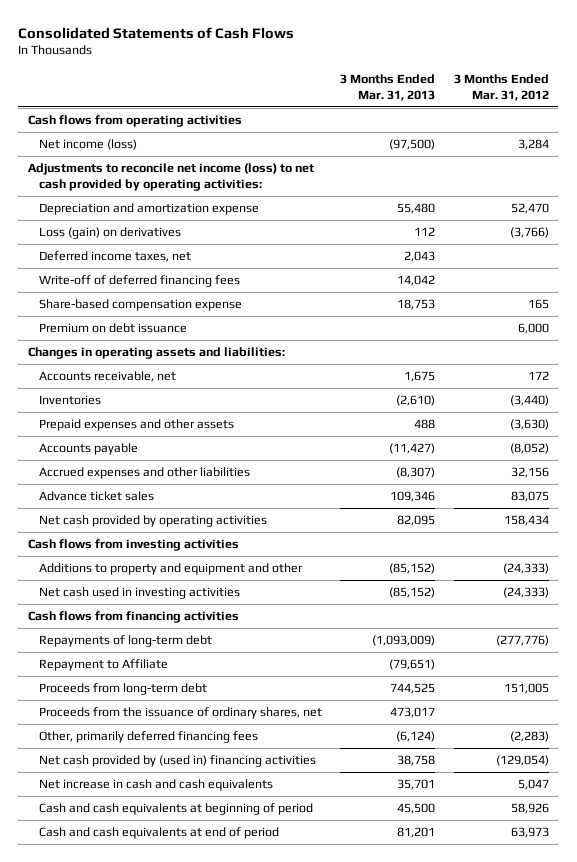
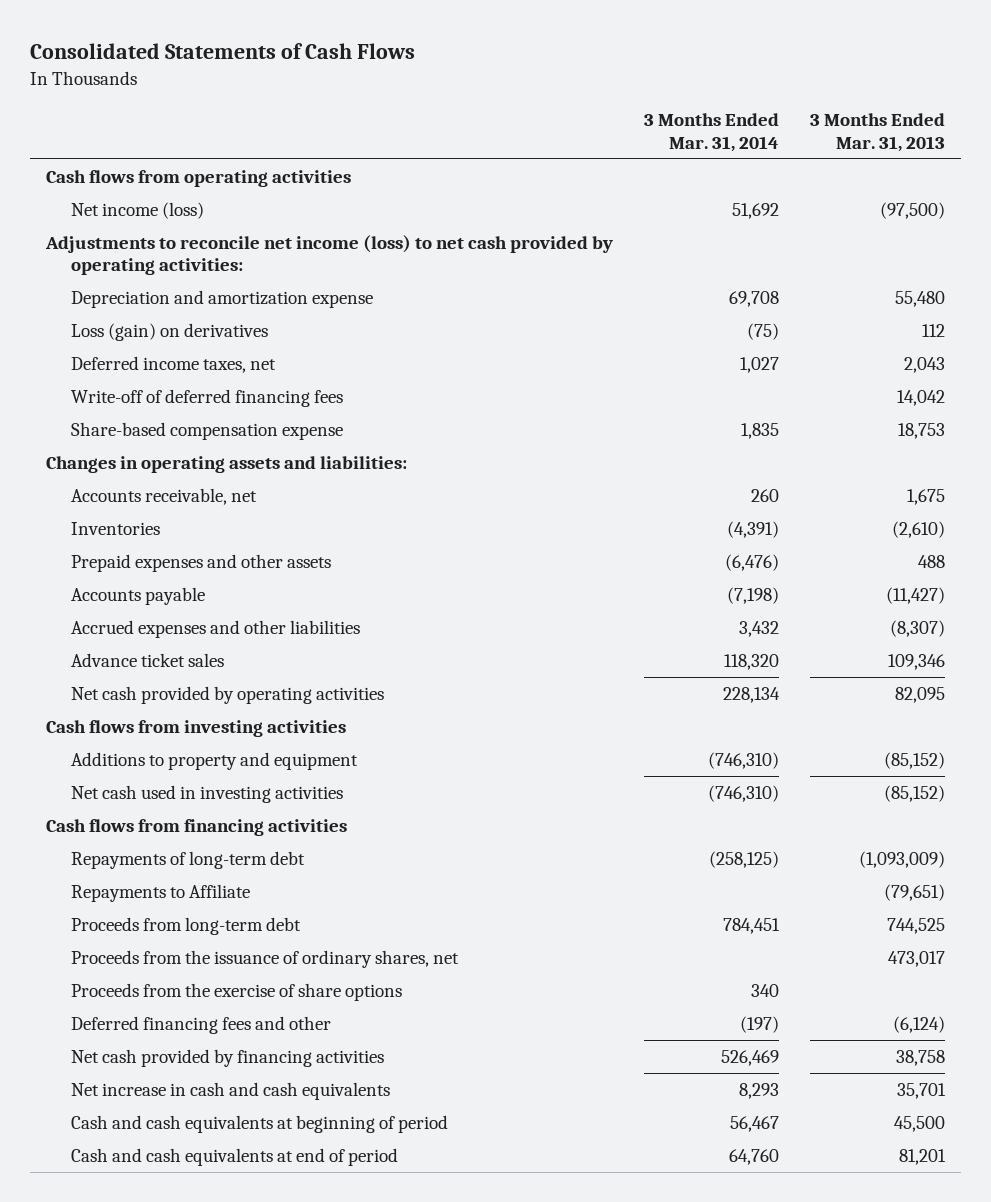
- | 3 Months Ended Mar. 31, 2013 | 3 Months Ended Mar. 31, 2012
+ | 3 Months Ended Mar. 31, 2014 | 3 Months Ended Mar. 31, 2013
- Premium on debt issuance | | 6,000
- Additions to property and equipment and other | (85,152) | (24,333)
+ Additions to property and equipment | (746,310) | (85,152)
- Repayment to Affiliate | (79,651) |
+ Repayments to Affiliate | | (79,651)
- Other, primarily deferred financing fees | (6,124) | (2,283)
- Net cash provided by (used in) financing activities | 38,758 | (129,054)
+ Proceeds from the exercise of share options | 340 |
+ Deferred financing fees and other | (197) | (6,124)
+ Net cash provided by financing activities | 526,469 | 38,758

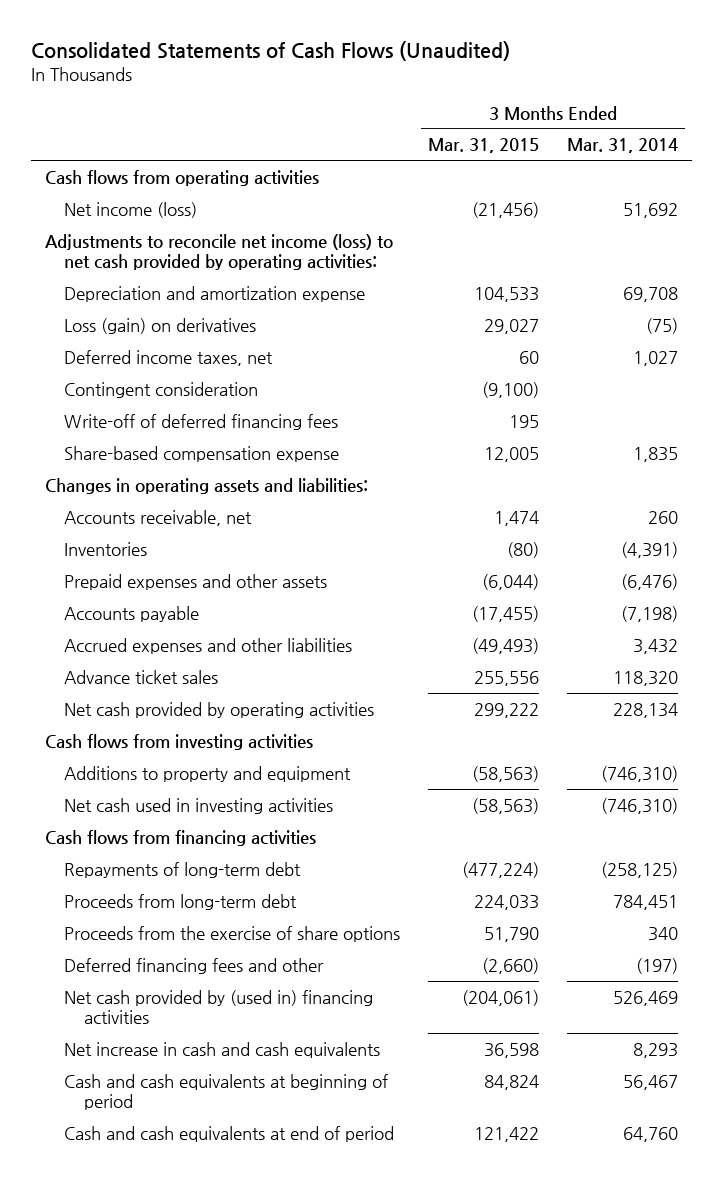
- Consolidated Statements of Cash Flows
+ Consolidated Statements of Cash Flows (Unaudited)
- | 3 Months Ended Mar. 31, 2014 | 3 Months Ended Mar. 31, 2013
+ | 3 Months Ended Mar. 31, 2015 | 3 Months Ended Mar. 31, 2014
+ Contingent consideration | (9,100) |
- Repayments to Affiliate | | (79,651)
- Proceeds from the issuance of ordinary shares, net | | 473,017
- Net cash provided by financing activities | 526,469 | 38,758
+ Net cash provided by (used in) financing activities | (204,061) | 526,469

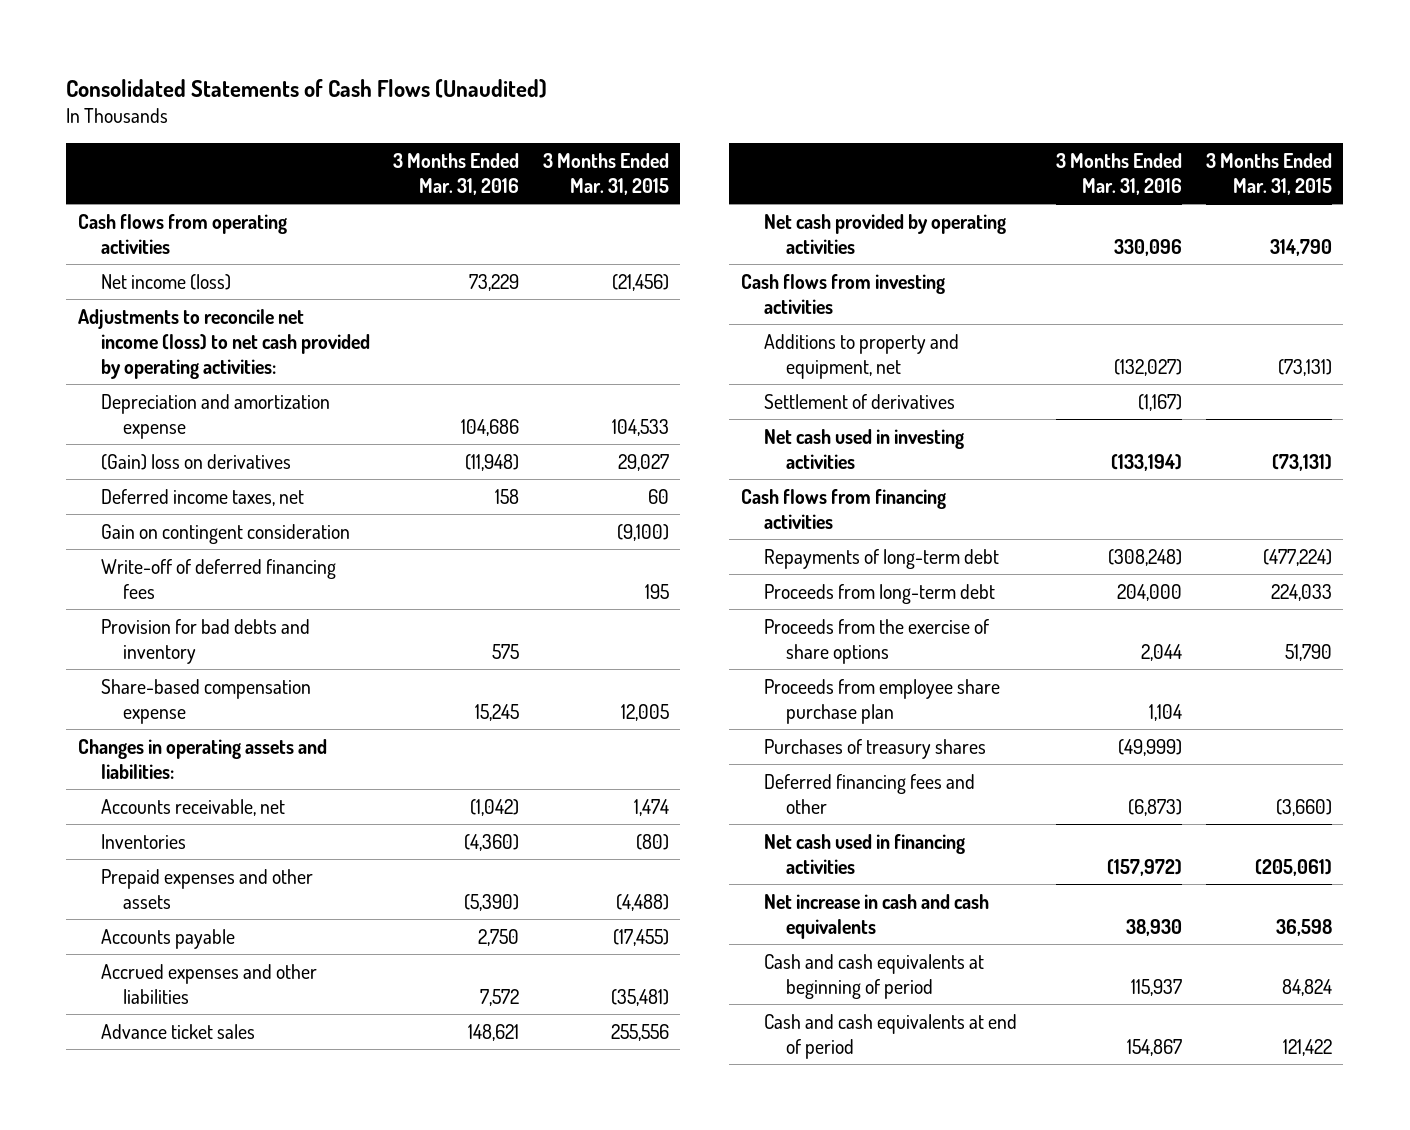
- | 3 Months Ended Mar. 31, 2015 | 3 Months Ended Mar. 31, 2014
+ | 3 Months Ended Mar. 31, 2016 | 3 Months Ended Mar. 31, 2015
- Loss (gain) on derivatives | 29,027 | (75)
+ (Gain) loss on derivatives | (11,948) | 29,027
- Contingent consideration | (9,100) |
+ Gain on contingent consideration | | (9,100)
+ Provision for bad debts and inventory | 575 |
- Prepaid expenses and other assets | (6,044) | (6,476)
+ Prepaid expenses and other assets | (5,390) | (4,488)
- Accrued expenses and other liabilities | (49,493) | 3,432
+ Accrued expenses and other liabilities | 7,572 | (35,481)
- Net cash provided by operating activities | 299,222 | 228,134
+ Net cash provided by operating activities | 330,096 | 314,790
- Additions to property and equipment | (58,563) | (746,310)
- Net cash used in investing activities | (58,563) | (746,310)
+ Additions to property and equipment, net | (132,027) | (73,131)
+ Settlement of derivatives | (1,167) |
+ Net cash used in investing activities | (133,194) | (73,131)
- Deferred financing fees and other | (2,660) | (197)
- Net cash provided by (used in) financing activities | (204,061) | 526,469
+ Proceeds from employee share purchase plan | 1,104 |
+ Purchases of treasury shares | (49,999) |
+ Deferred financing fees and other | (6,873) | (3,660)
+ Net cash used in financing activities | (157,972) | (205,061)

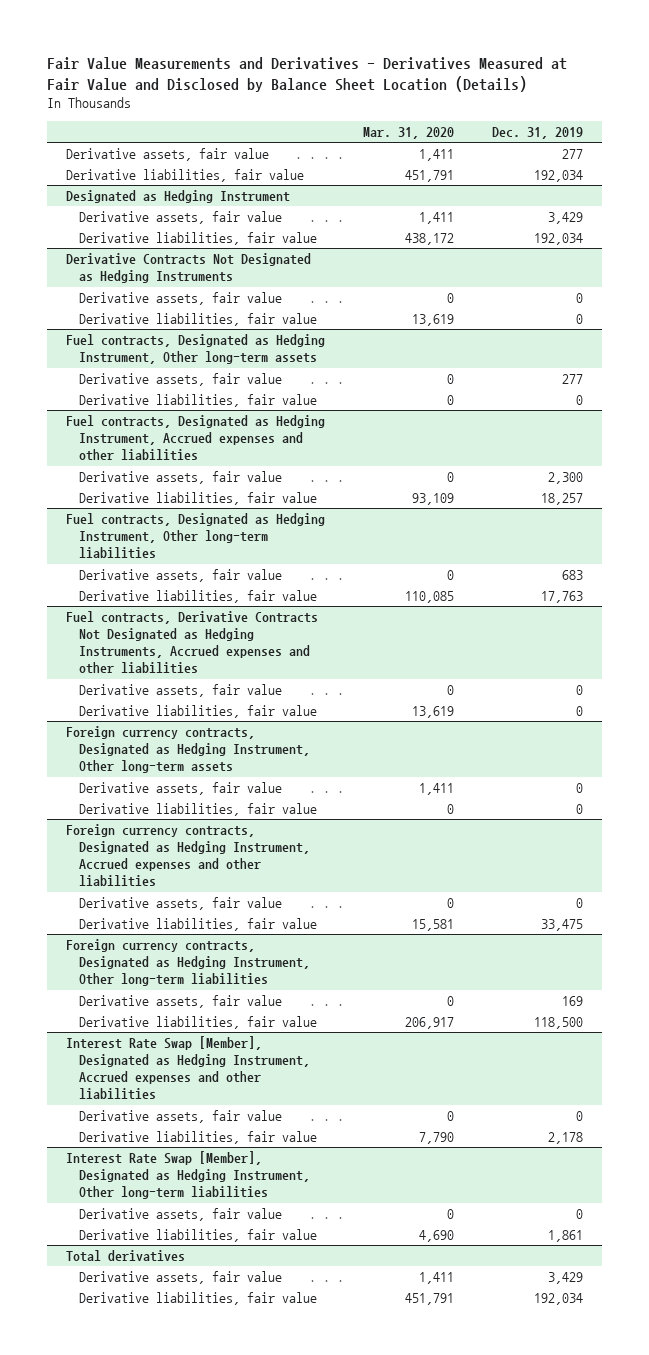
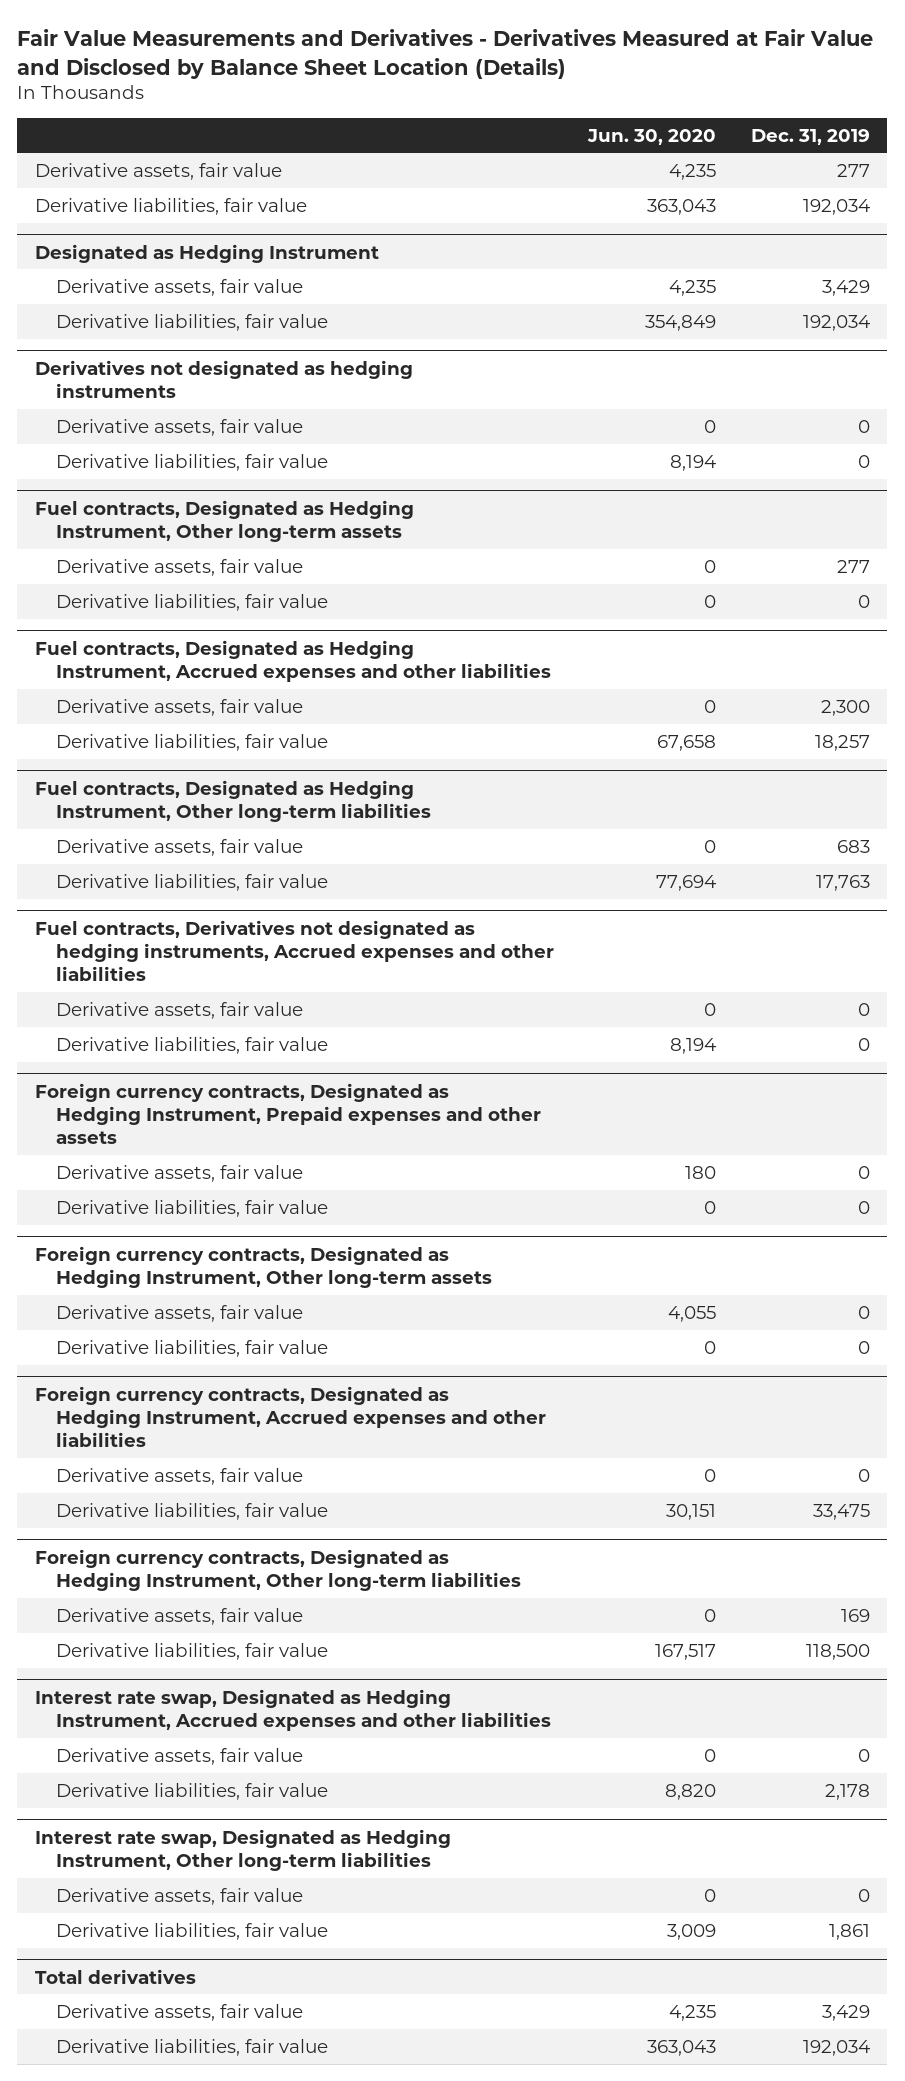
- | Mar. 31, 2020 | Dec. 31, 2019
+ | Jun. 30, 2020 | Dec. 31, 2019
- Derivative Contracts Not Designated as Hedging Instruments
+ Derivatives not designated as hedging instruments
- Fuel contracts, Derivative Contracts Not Designated as Hedging Instruments, Accrued expenses and other liabilities
+ Fuel contracts, Derivatives not designated as hedging instruments, Accrued expenses and other liabilities
+ Foreign currency contracts, Designated as Hedging Instrument, Prepaid expenses and other assets
+ Derivative assets, fair value | 180 | 0
+ Derivative liabilities, fair value | 0 | 0
- Interest Rate Swap [Member], Designated as Hedging Instrument, Accrued expenses and other liabilities
+ Interest rate swap, Designated as Hedging Instrument, Accrued expenses and other liabilities
- Interest Rate Swap [Member], Designated as Hedging Instrument, Other long-term liabilities
+ Interest rate swap, Designated as Hedging Instrument, Other long-term liabilities

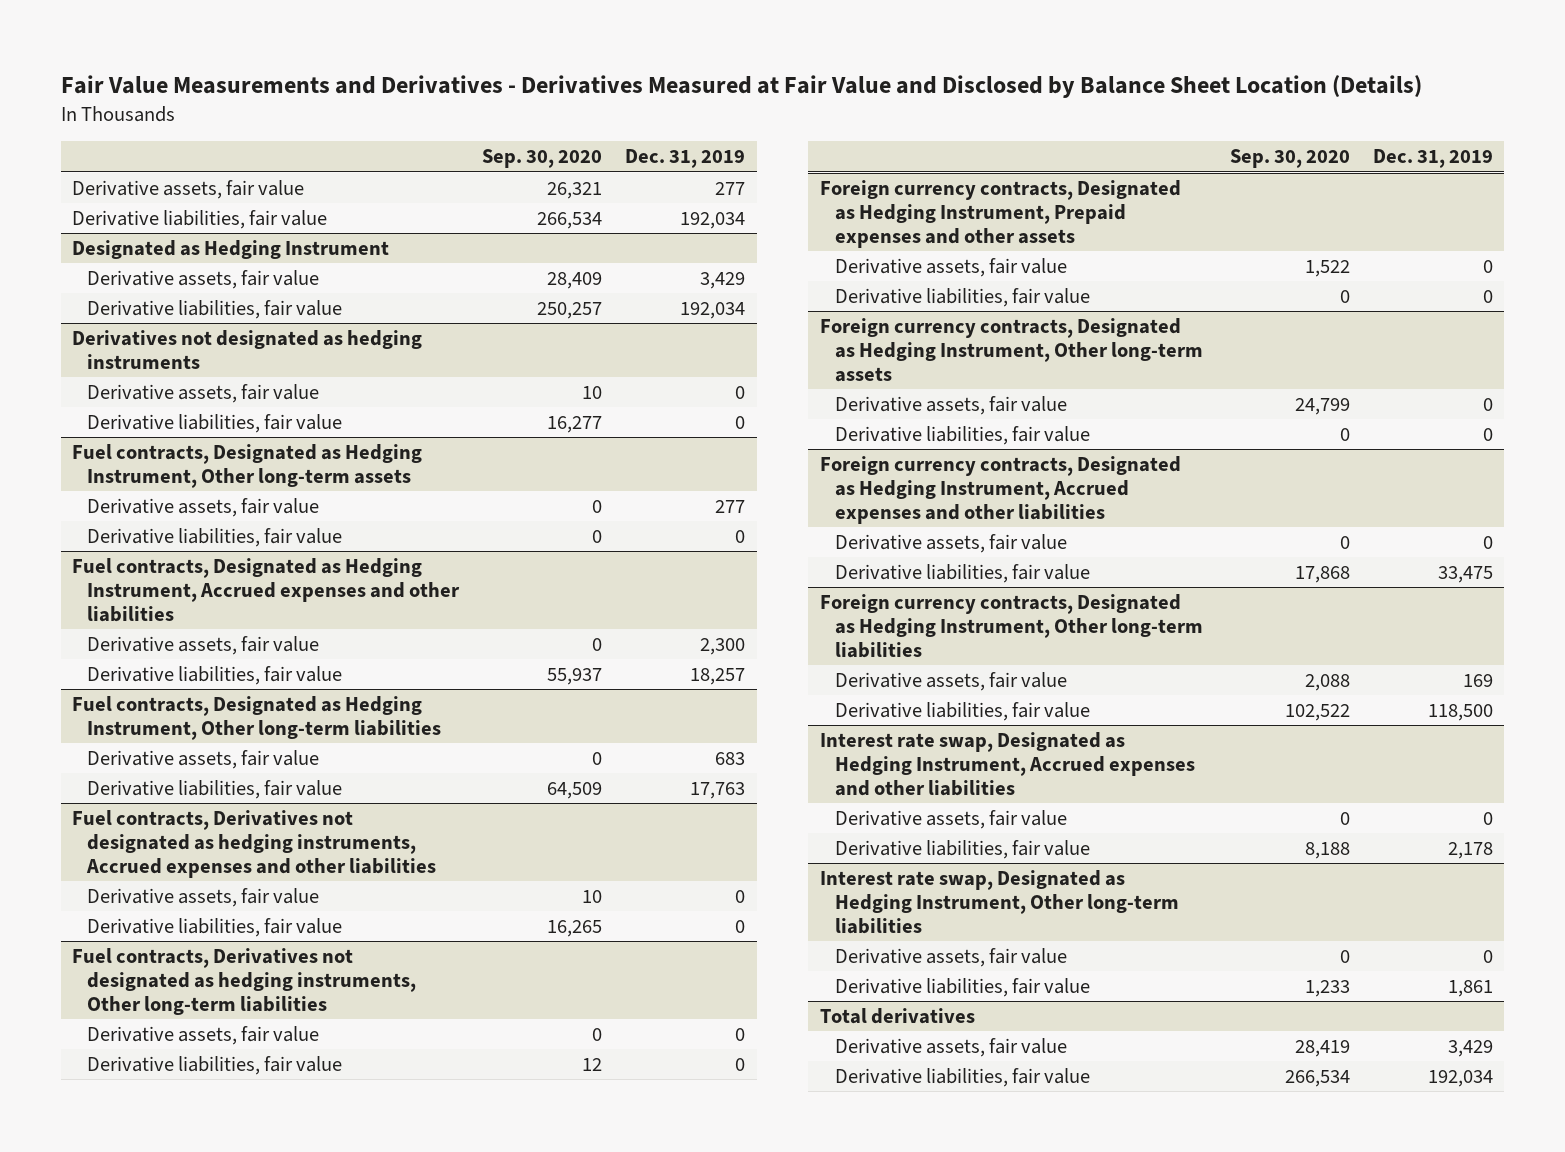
- | Jun. 30, 2020 | Dec. 31, 2019
+ | Sep. 30, 2020 | Dec. 31, 2019
+ Fuel contracts, Derivatives not designated as hedging instruments, Other long-term liabilities
+ Derivative assets, fair value | 0 | 0
+ Derivative liabilities, fair value | 12 | 0

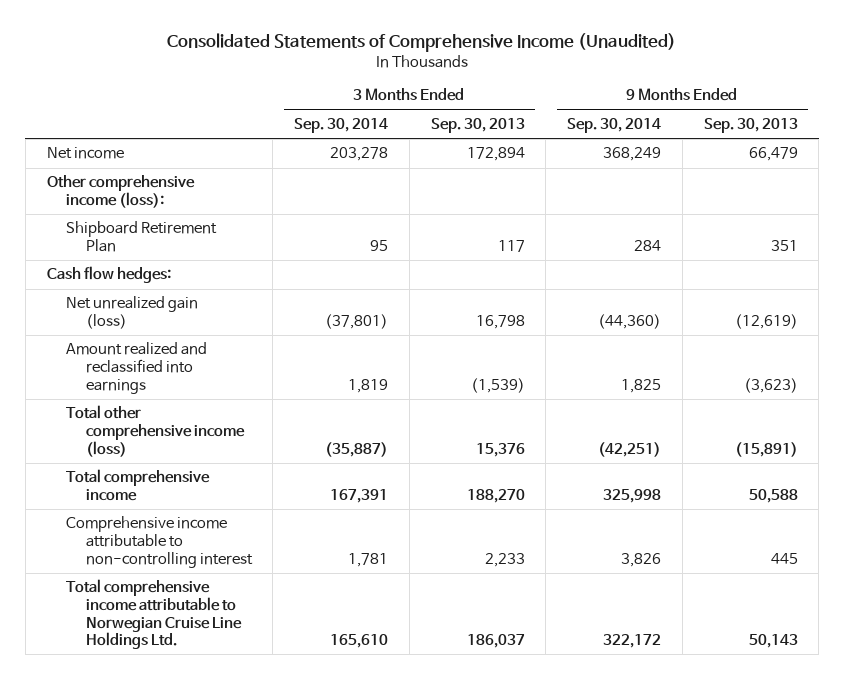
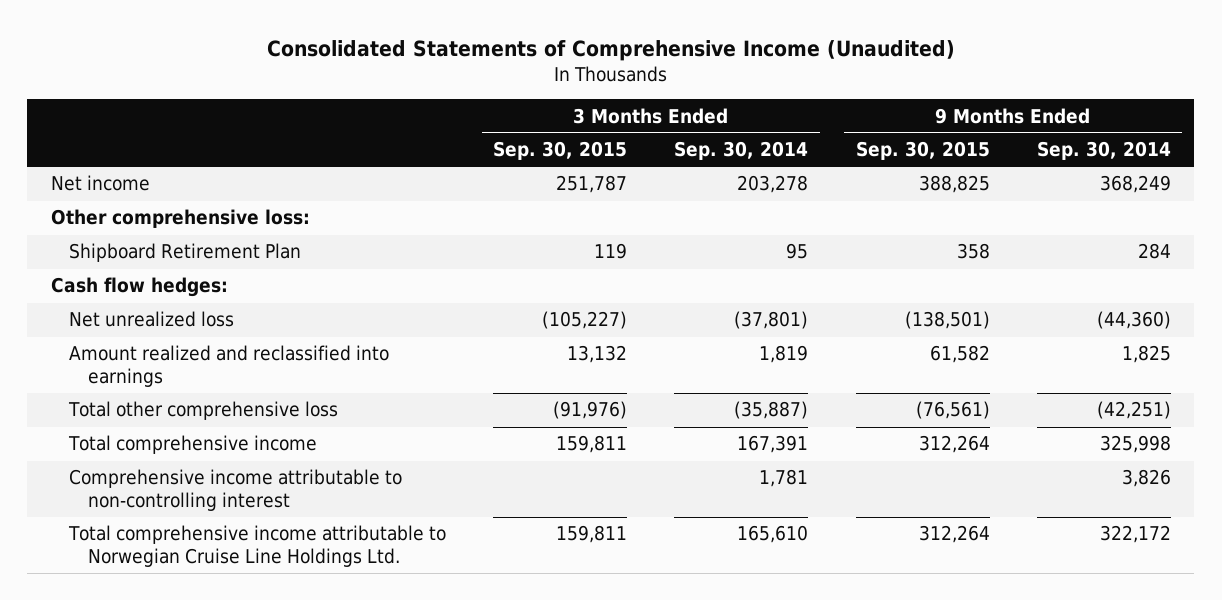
- | 3 Months Ended Sep. 30, 2014 | 3 Months Ended Sep. 30, 2013 | 9 Months Ended Sep. 30, 2014 | 9 Months Ended Sep. 30, 2013
+ | 3 Months Ended Sep. 30, 2015 | 3 Months Ended Sep. 30, 2014 | 9 Months Ended Sep. 30, 2015 | 9 Months Ended Sep. 30, 2014
- Other comprehensive income (loss):
+ Other comprehensive loss:
- Net unrealized gain (loss) | (37,801) | 16,798 | (44,360) | (12,619)
+ Net unrealized loss | (105,227) | (37,801) | (138,501) | (44,360)
- Total other comprehensive income (loss) | (35,887) | 15,376 | (42,251) | (15,891)
+ Total other comprehensive loss | (91,976) | (35,887) | (76,561) | (42,251)

